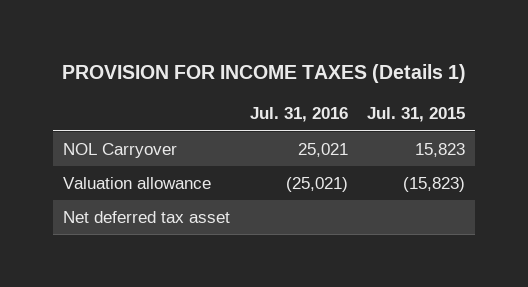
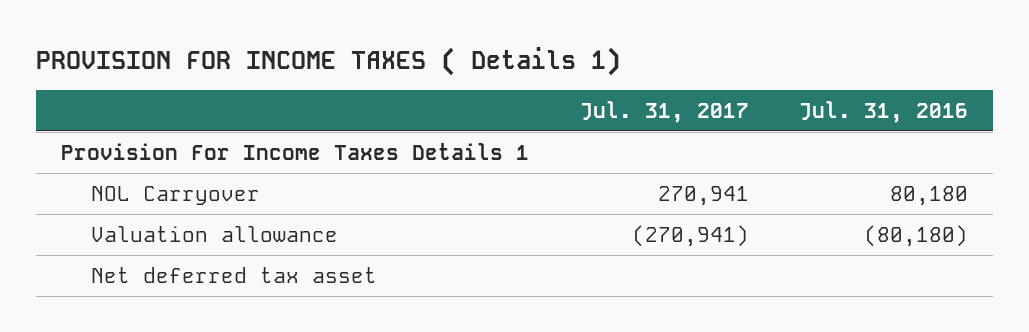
- PROVISION FOR INCOME TAXES (Details 1)
+ PROVISION FOR INCOME TAXES ( Details 1)
- | Jul. 31, 2016 | Jul. 31, 2015
+ | Jul. 31, 2017 | Jul. 31, 2016
- NOL Carryover | 25,021 | 15,823
- Valuation allowance | (25,021) | (15,823)
+ Provision For Income Taxes Details 1
+ NOL Carryover | 270,941 | 80,180
+ Valuation allowance | (270,941) | (80,180)

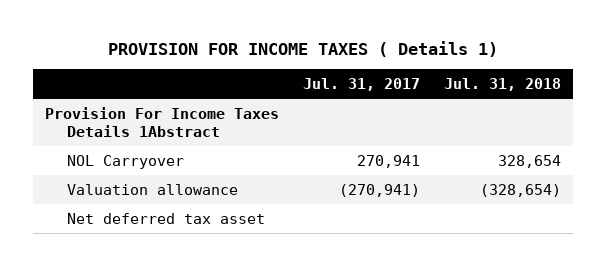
- | Jul. 31, 2017 | Jul. 31, 2016
+ | Jul. 31, 2017 | Jul. 31, 2018
- Provision For Income Taxes Details 1
+ Provision For Income Taxes Details 1Abstract

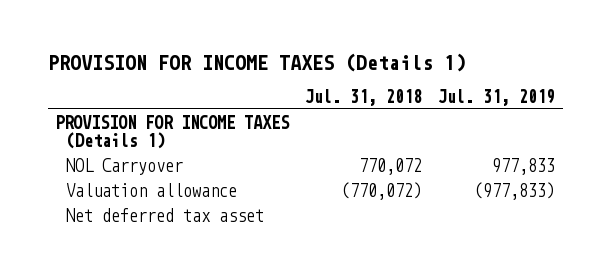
- PROVISION FOR INCOME TAXES ( Details 1)
+ PROVISION FOR INCOME TAXES (Details 1)
- | Jul. 31, 2017 | Jul. 31, 2018
+ | Jul. 31, 2018 | Jul. 31, 2019
- Provision For Income Taxes Details 1Abstract
- NOL Carryover | 270,941 | 328,654
- Valuation allowance | (270,941) | (328,654)
+ PROVISION FOR INCOME TAXES (Details 1)
+ NOL Carryover | 770,072 | 977,833
+ Valuation allowance | (770,072) | (977,833)

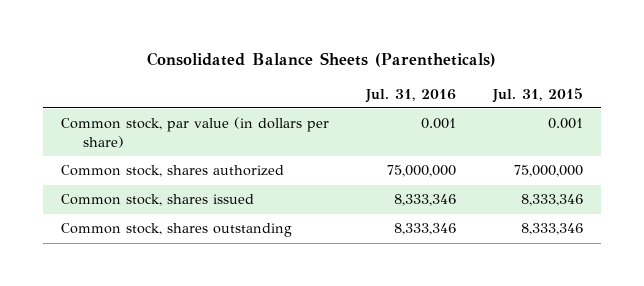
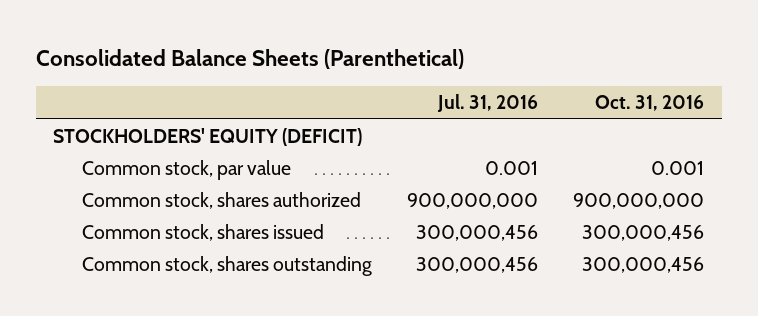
- Consolidated Balance Sheets (Parentheticals)
+ Consolidated Balance Sheets (Parenthetical)
- | Jul. 31, 2016 | Jul. 31, 2015
+ | Jul. 31, 2016 | Oct. 31, 2016
- Common stock, par value (in dollars per share) | 0.001 | 0.001
- Common stock, shares authorized | 75,000,000 | 75,000,000
- Common stock, shares issued | 8,333,346 | 8,333,346
- Common stock, shares outstanding | 8,333,346 | 8,333,346
+ STOCKHOLDERS' EQUITY (DEFICIT)
+ Common stock, par value | 0.001 | 0.001
+ Common stock, shares authorized | 900,000,000 | 900,000,000
+ Common stock, shares issued | 300,000,456 | 300,000,456
+ Common stock, shares outstanding | 300,000,456 | 300,000,456

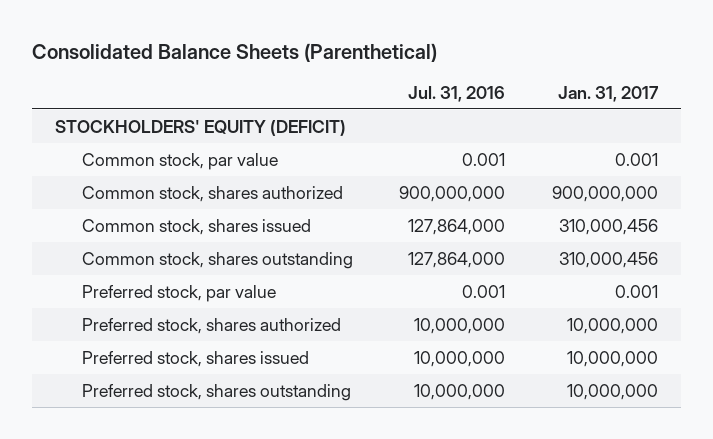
- | Jul. 31, 2016 | Oct. 31, 2016
+ | Jul. 31, 2016 | Jan. 31, 2017
- Common stock, shares issued | 300,000,456 | 300,000,456
- Common stock, shares outstanding | 300,000,456 | 300,000,456
+ Common stock, shares issued | 127,864,000 | 310,000,456
+ Common stock, shares outstanding | 127,864,000 | 310,000,456
+ Preferred stock, par value | 0.001 | 0.001
+ Preferred stock, shares authorized | 10,000,000 | 10,000,000
+ Preferred stock, shares issued | 10,000,000 | 10,000,000
+ Preferred stock, shares outstanding | 10,000,000 | 10,000,000

